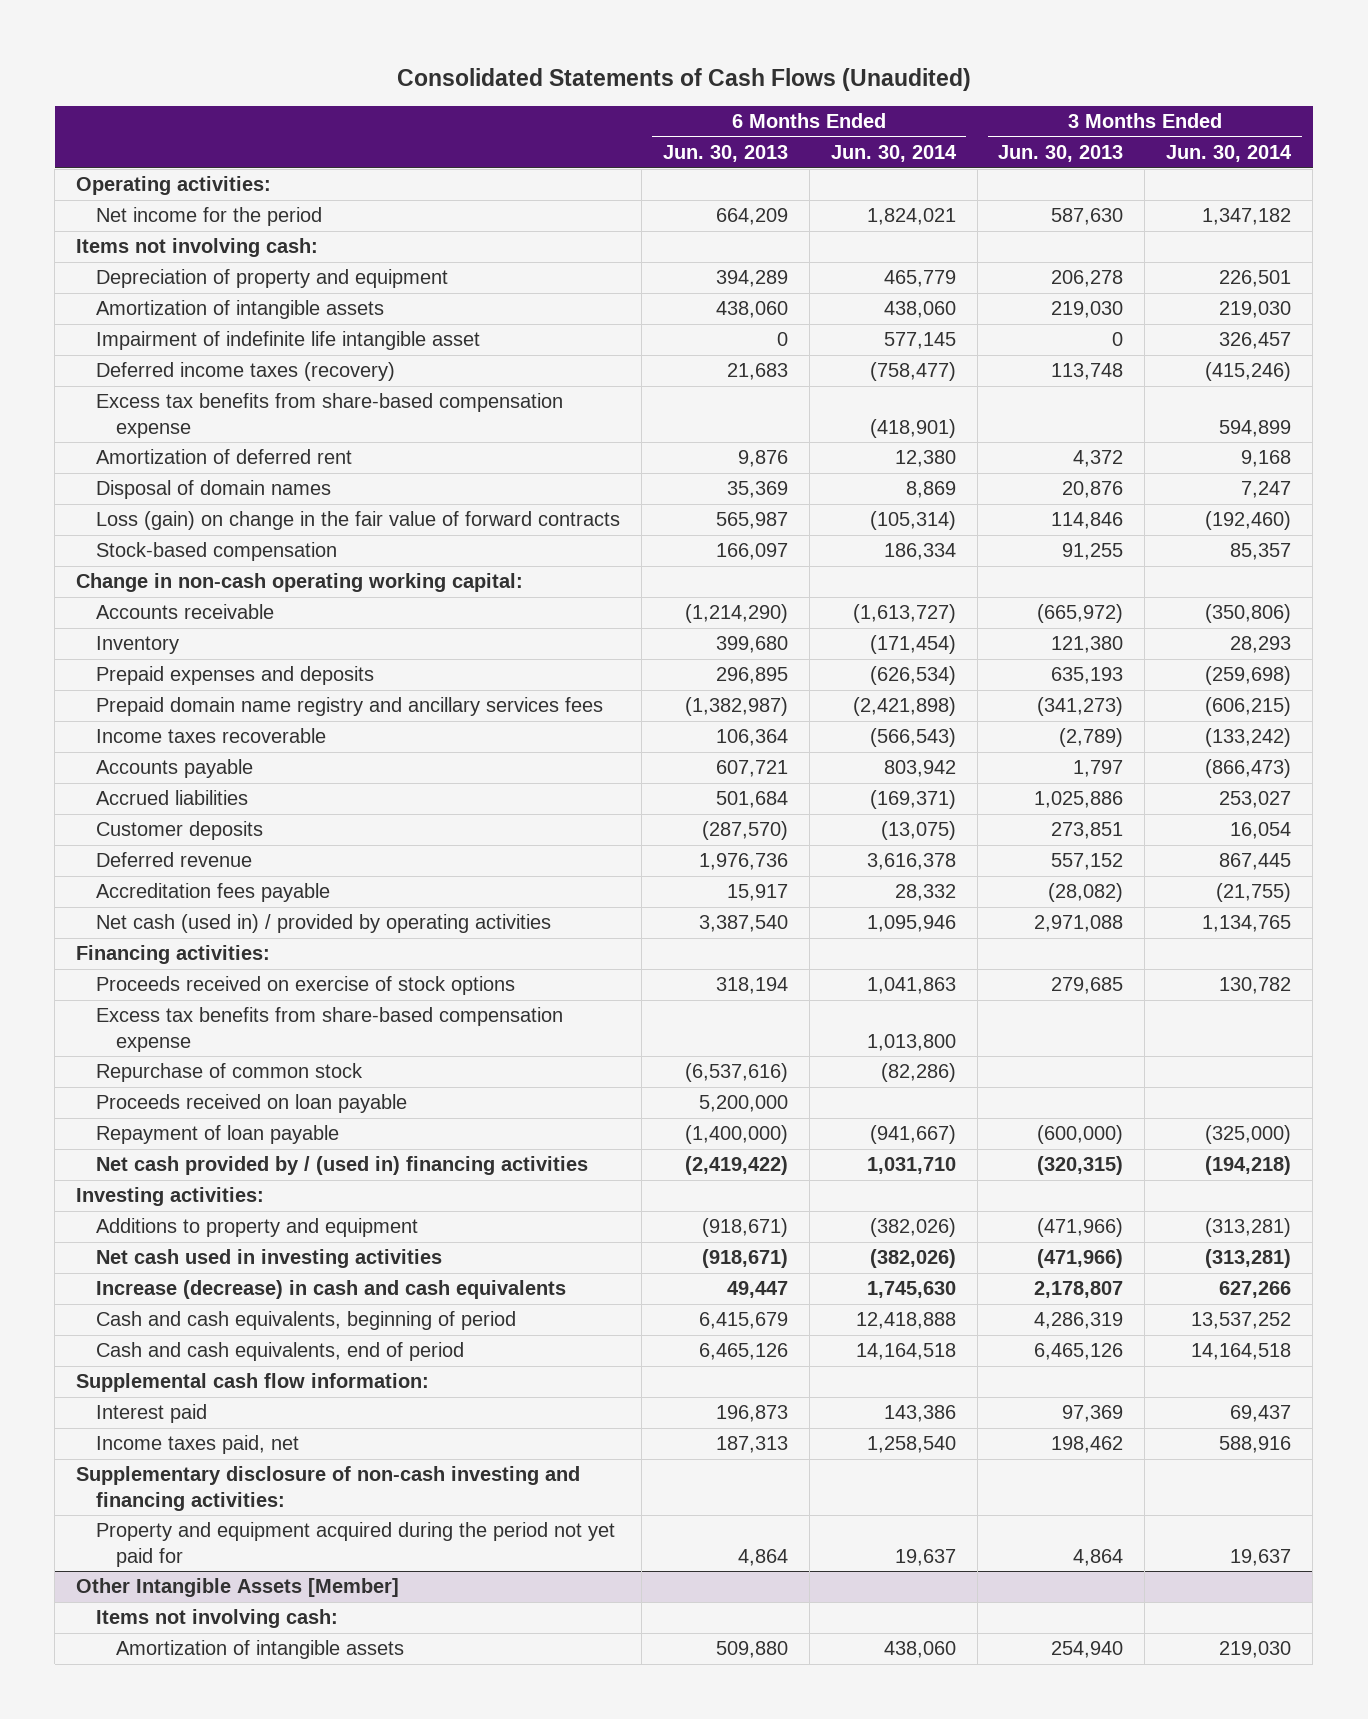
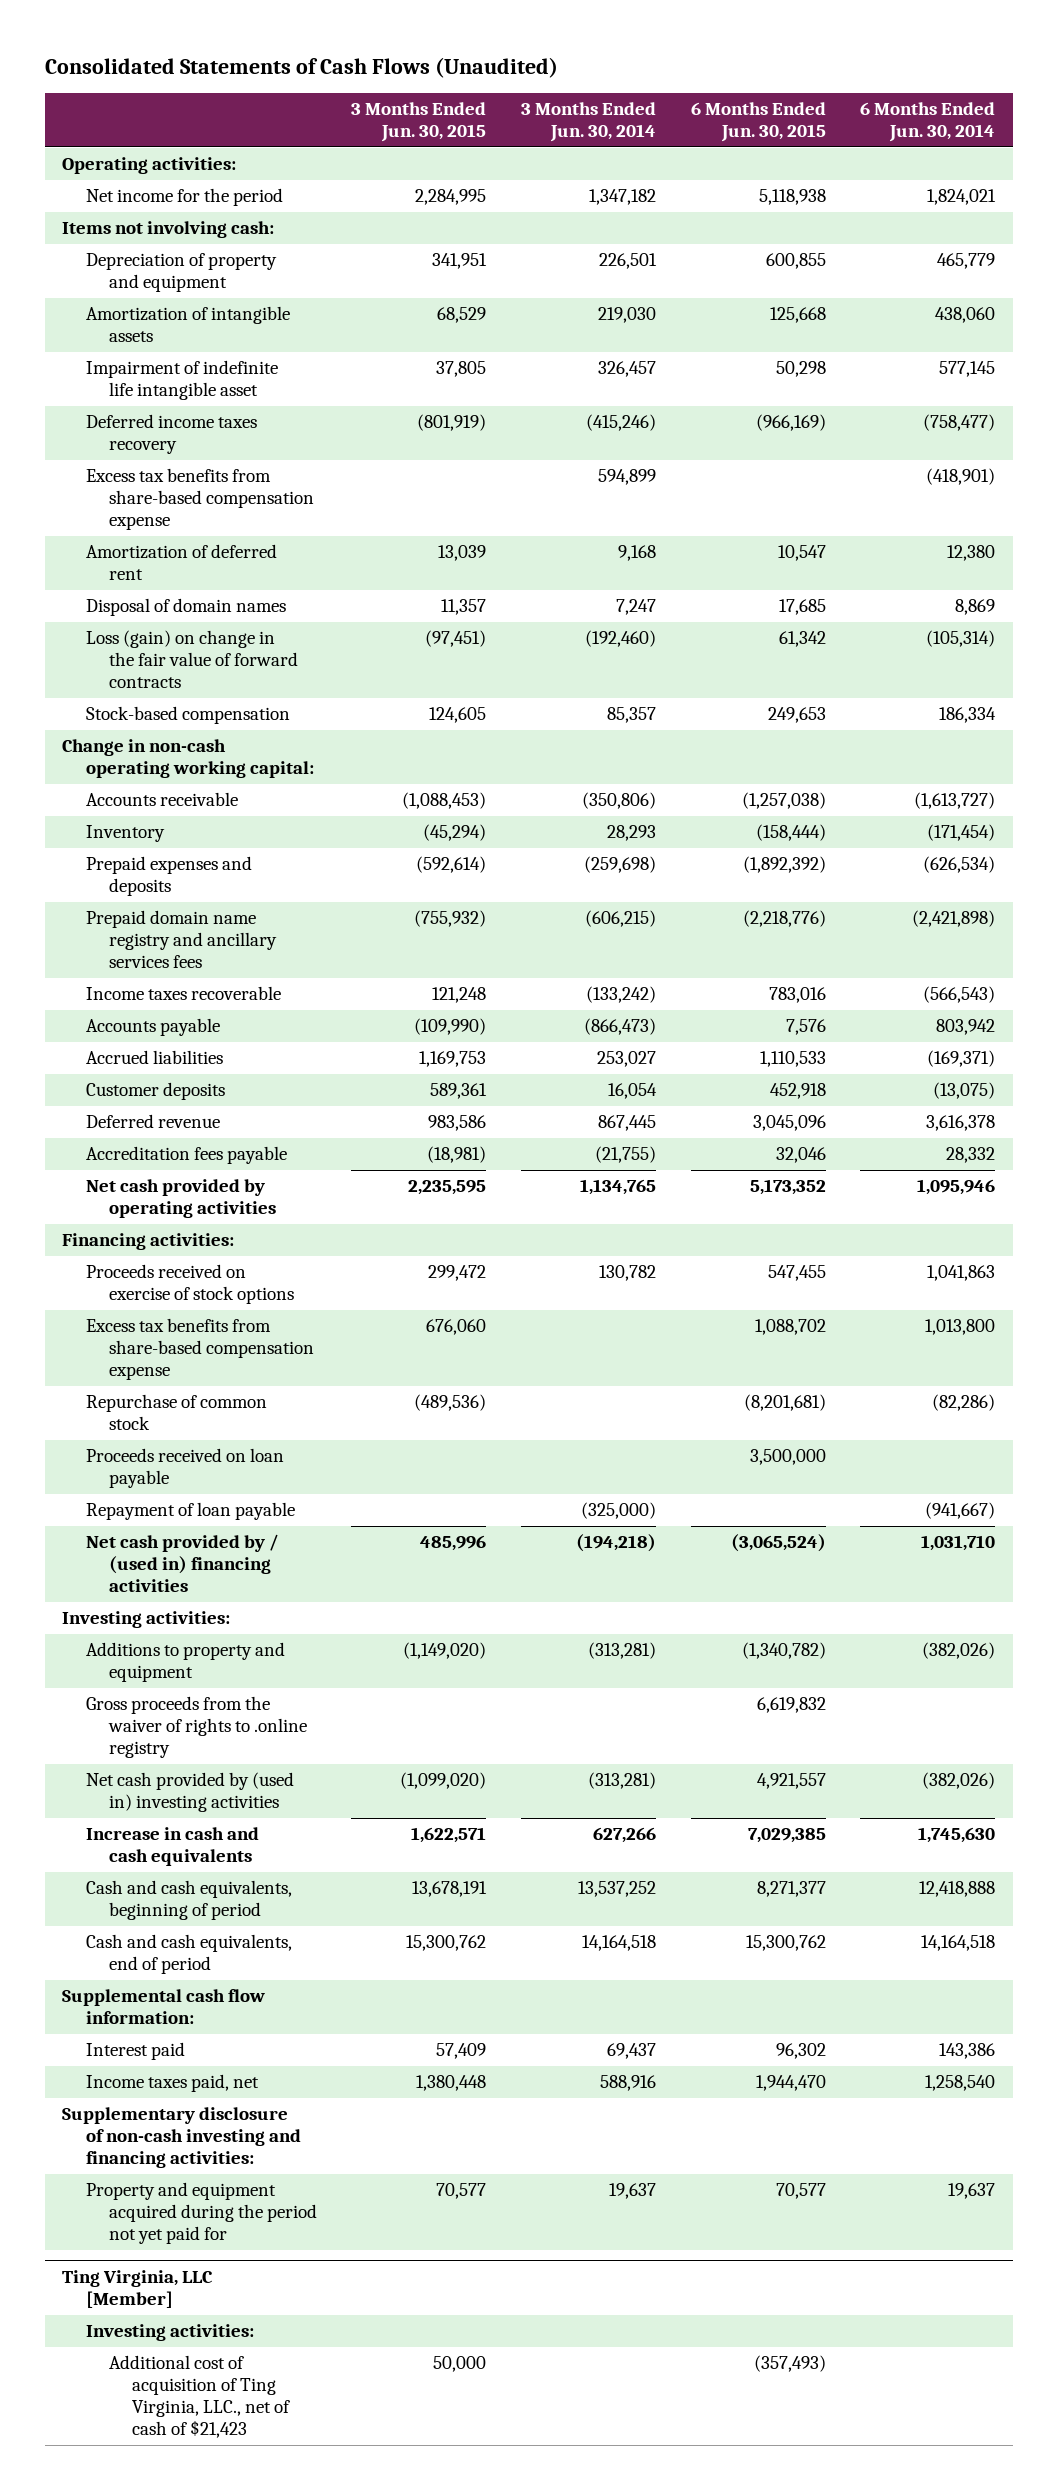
- | 6 Months Ended Jun. 30, 2013 | 6 Months Ended Jun. 30, 2014 | 3 Months Ended Jun. 30, 2013 | 3 Months Ended Jun. 30, 2014
+ | 3 Months Ended Jun. 30, 2015 | 3 Months Ended Jun. 30, 2014 | 6 Months Ended Jun. 30, 2015 | 6 Months Ended Jun. 30, 2014
- Deferred income taxes (recovery) | 21,683 | (758,477) | 113,748 | (415,246)
+ Deferred income taxes recovery | (801,919) | (415,246) | (966,169) | (758,477)
- Net cash (used in) / provided by operating activities | 3,387,540 | 1,095,946 | 2,971,088 | 1,134,765
+ Net cash provided by operating activities | 2,235,595 | 1,134,765 | 5,173,352 | 1,095,946
- Net cash used in investing activities | (918,671) | (382,026) | (471,966) | (313,281)
- Increase (decrease) in cash and cash equivalents | 49,447 | 1,745,630 | 2,178,807 | 627,266
+ Gross proceeds from the waiver of rights to .online registry | | | 6,619,832 |
+ Net cash provided by (used in) investing activities | (1,099,020) | (313,281) | 4,921,557 | (382,026)
+ Increase in cash and cash equivalents | 1,622,571 | 627,266 | 7,029,385 | 1,745,630
- Other Intangible Assets [Member]
- Items not involving cash:
- Amortization of intangible assets | 509,880 | 438,060 | 254,940 | 219,030
+ Ting Virginia, LLC [Member]
+ Investing activities:
+ Additional cost of acquisition of Ting Virginia, LLC., net of cash of $21,423 | 50,000 | | (357,493) |

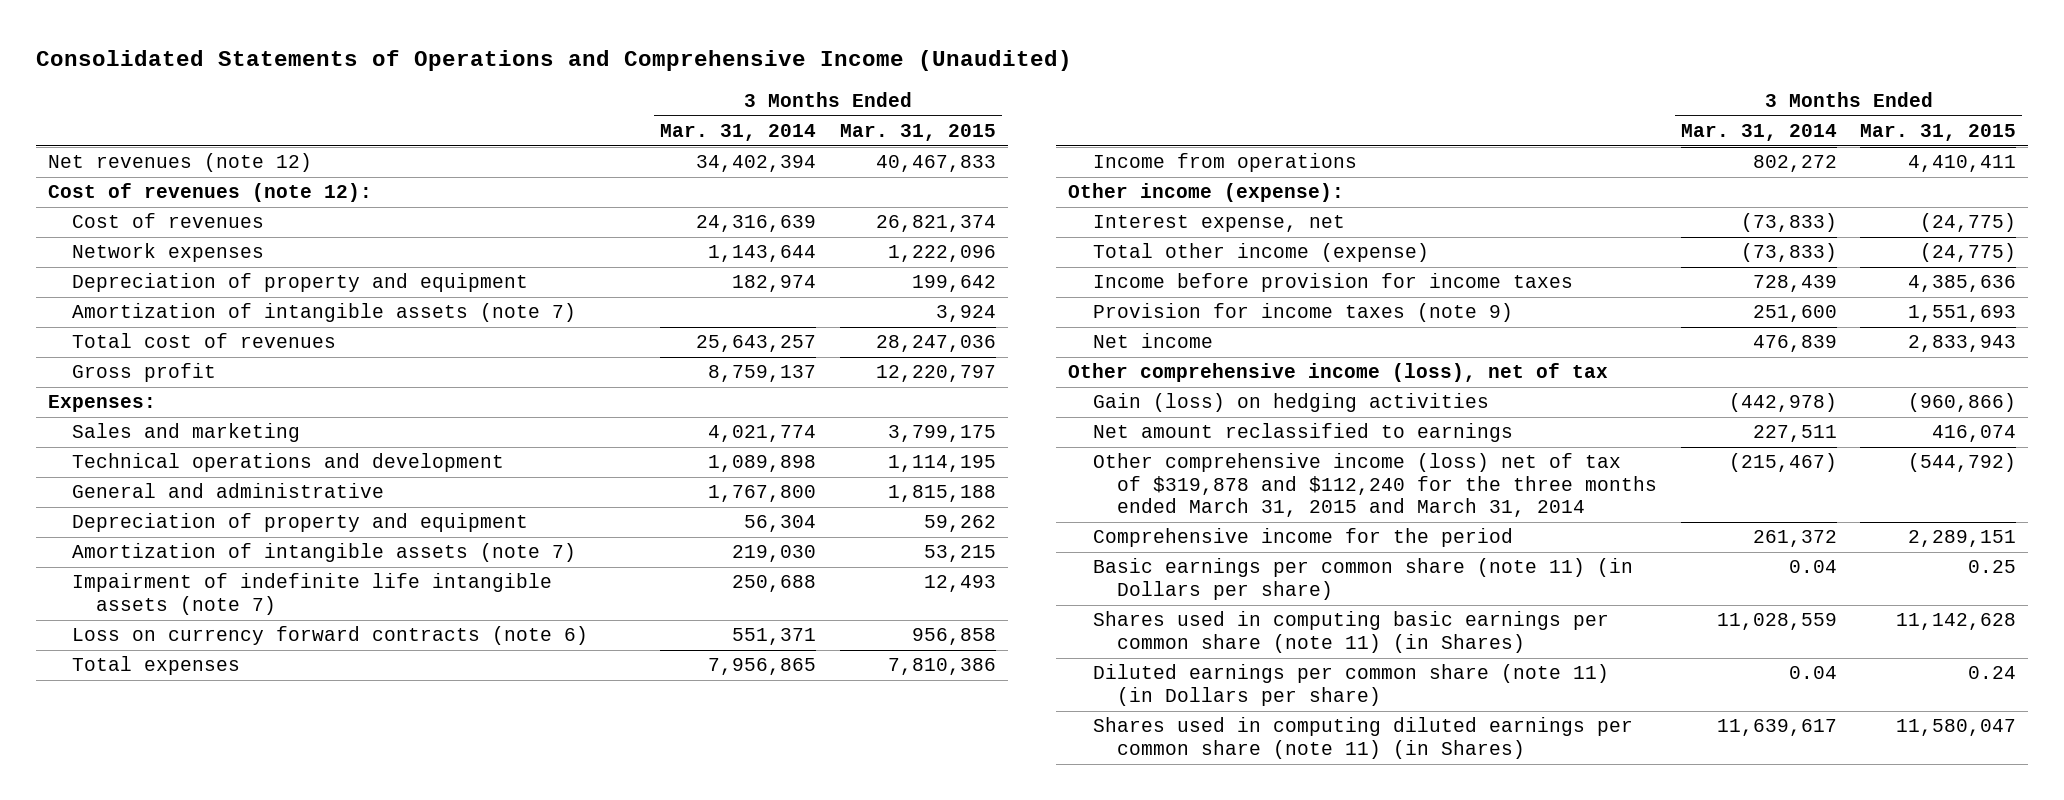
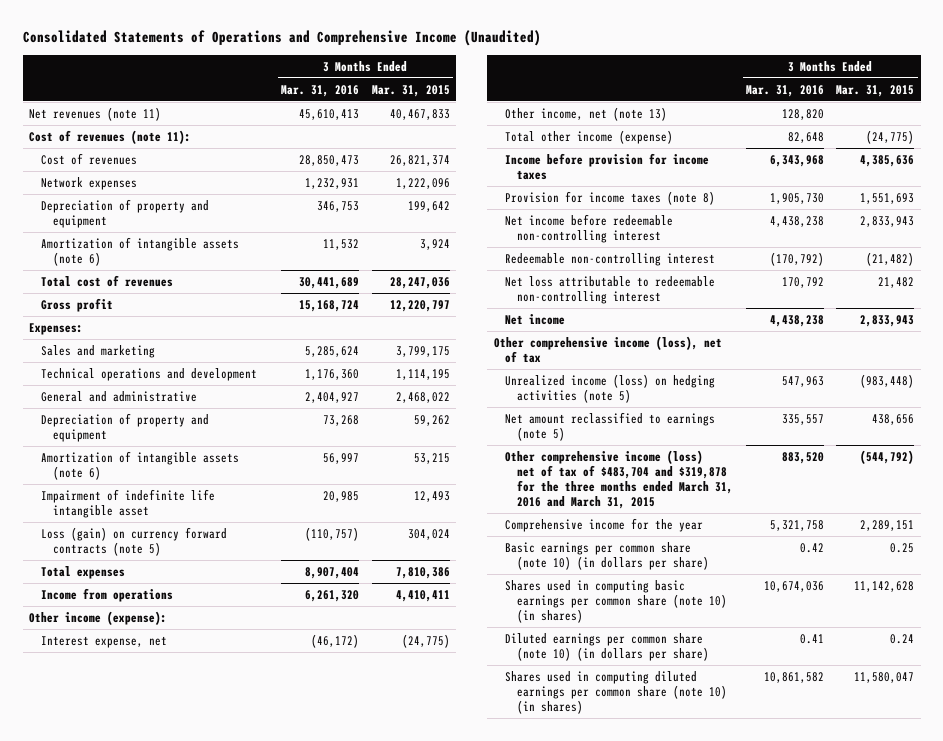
- | 3 Months Ended Mar. 31, 2014 | 3 Months Ended Mar. 31, 2015
+ | 3 Months Ended Mar. 31, 2016 | 3 Months Ended Mar. 31, 2015
- Net revenues (note 12) | 34,402,394 | 40,467,833
- Cost of revenues (note 12):
+ Net revenues (note 11) | 45,610,413 | 40,467,833
+ Cost of revenues (note 11):
- Amortization of intangible assets (note 7) | | 3,924
+ Amortization of intangible assets (note 6) | 11,532 | 3,924
- General and administrative | 1,767,800 | 1,815,188
+ General and administrative | 2,404,927 | 2,468,022
- Amortization of intangible assets (note 7) | 219,030 | 53,215
- Impairment of indefinite life intangible assets (note 7) | 250,688 | 12,493
- Loss on currency forward contracts (note 6) | 551,371 | 956,858
+ Amortization of intangible assets (note 6) | 56,997 | 53,215
+ Impairment of indefinite life intangible asset | 20,985 | 12,493
+ Loss (gain) on currency forward contracts (note 5) | (110,757) | 304,024
+ Other income, net (note 13) | 128,820 |
- Provision for income taxes (note 9) | 251,600 | 1,551,693
+ Provision for income taxes (note 8) | 1,905,730 | 1,551,693
+ Net income before redeemable non-controlling interest | 4,438,238 | 2,833,943
+ Redeemable non-controlling interest | (170,792) | (21,482)
+ Net loss attributable to redeemable non-controlling interest | 170,792 | 21,482
- Gain (loss) on hedging activities | (442,978) | (960,866)
- Net amount reclassified to earnings | 227,511 | 416,074
- Other comprehensive income (loss) net of tax of $319,878 and $112,240 for the three months ended March 31, 2015 and March 31, 2014 | (215,467) | (544,792)
- Comprehensive income for the period | 261,372 | 2,289,151
- Basic earnings per common share (note 11) (in Dollars per share) | 0.04 | 0.25
- Shares used in computing basic earnings per common share (note 11) (in Shares) | 11,028,559 | 11,142,628
- Diluted earnings per common share (note 11) (in Dollars per share) | 0.04 | 0.24
- Shares used in computing diluted earnings per common share (note 11) (in Shares) | 11,639,617 | 11,580,047
+ Unrealized income (loss) on hedging activities (note 5) | 547,963 | (983,448)
+ Net amount reclassified to earnings (note 5) | 335,557 | 438,656
+ Other comprehensive income (loss) net of tax of $483,704 and $319,878 for the three months ended March 31, 2016 and March 31, 2015 | 883,520 | (544,792)
+ Comprehensive income for the year | 5,321,758 | 2,289,151
+ Basic earnings per common share (note 10) (in dollars per share) | 0.42 | 0.25
+ Shares used in computing basic earnings per common share (note 10) (in shares) | 10,674,036 | 11,142,628
+ Diluted earnings per common share (note 10) (in dollars per share) | 0.41 | 0.24
+ Shares used in computing diluted earnings per common share (note 10) (in shares) | 10,861,582 | 11,580,047

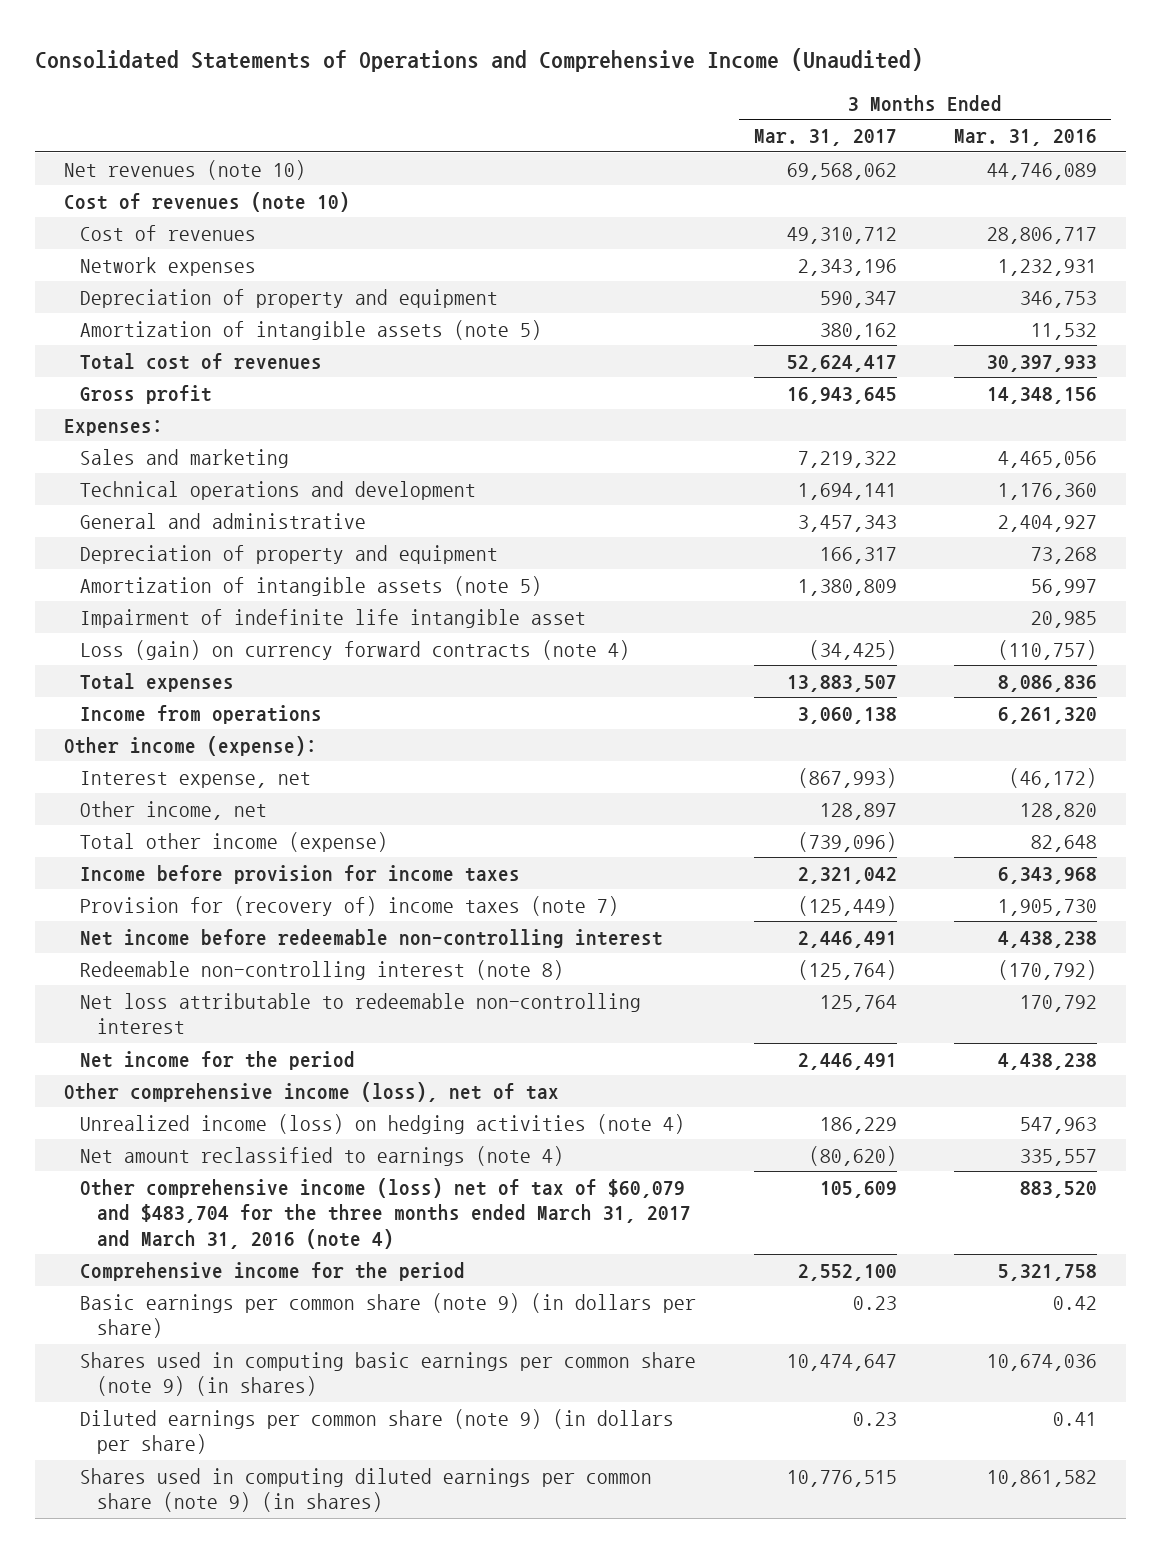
- | 3 Months Ended Mar. 31, 2016 | 3 Months Ended Mar. 31, 2015
+ | 3 Months Ended Mar. 31, 2017 | 3 Months Ended Mar. 31, 2016
- Net revenues (note 11) | 45,610,413 | 40,467,833
- Cost of revenues (note 11):
- Cost of revenues | 28,850,473 | 26,821,374
+ Net revenues (note 10) | 69,568,062 | 44,746,089
+ Cost of revenues (note 10)
+ Cost of revenues | 49,310,712 | 28,806,717
- Amortization of intangible assets (note 6) | 11,532 | 3,924
- Total cost of revenues | 30,441,689 | 28,247,036
- Gross profit | 15,168,724 | 12,220,797
+ Amortization of intangible assets (note 5) | 380,162 | 11,532
+ Total cost of revenues | 52,624,417 | 30,397,933
+ Gross profit | 16,943,645 | 14,348,156
- Sales and marketing | 5,285,624 | 3,799,175
+ Sales and marketing | 7,219,322 | 4,465,056
- Amortization of intangible assets (note 6) | 56,997 | 53,215
+ Amortization of intangible assets (note 5) | 1,380,809 | 56,997
- Loss (gain) on currency forward contracts (note 5) | (110,757) | 304,024
- Total expenses | 8,907,404 | 7,810,386
+ Loss (gain) on currency forward contracts (note 4) | (34,425) | (110,757)
+ Total expenses | 13,883,507 | 8,086,836
- Other income, net (note 13) | 128,820 |
+ Other income, net | 128,897 | 128,820
- Provision for income taxes (note 8) | 1,905,730 | 1,551,693
+ Provision for (recovery of) income taxes (note 7) | (125,449) | 1,905,730
- Redeemable non-controlling interest | (170,792) | (21,482)
+ Redeemable non-controlling interest (note 8) | (125,764) | (170,792)
- Net income | 4,438,238 | 2,833,943
+ Net income for the period | 2,446,491 | 4,438,238
- Unrealized income (loss) on hedging activities (note 5) | 547,963 | (983,448)
- Net amount reclassified to earnings (note 5) | 335,557 | 438,656
- Other comprehensive income (loss) net of tax of $483,704 and $319,878 for the three months ended March 31, 2016 and March 31, 2015 | 883,520 | (544,792)
- Comprehensive income for the year | 5,321,758 | 2,289,151
- Basic earnings per common share (note 10) (in dollars per share) | 0.42 | 0.25
- Shares used in computing basic earnings per common share (note 10) (in shares) | 10,674,036 | 11,142,628
- Diluted earnings per common share (note 10) (in dollars per share) | 0.41 | 0.24
- Shares used in computing diluted earnings per common share (note 10) (in shares) | 10,861,582 | 11,580,047
+ Unrealized income (loss) on hedging activities (note 4) | 186,229 | 547,963
+ Net amount reclassified to earnings (note 4) | (80,620) | 335,557
+ Other comprehensive income (loss) net of tax of $60,079 and $483,704 for the three months ended March 31, 2017 and March 31, 2016 (note 4) | 105,609 | 883,520
+ Comprehensive income for the period | 2,552,100 | 5,321,758
+ Basic earnings per common share (note 9) (in dollars per share) | 0.23 | 0.42
+ Shares used in computing basic earnings per common share (note 9) (in shares) | 10,474,647 | 10,674,036
+ Diluted earnings per common share (note 9) (in dollars per share) | 0.23 | 0.41
+ Shares used in computing diluted earnings per common share (note 9) (in shares) | 10,776,515 | 10,861,582

